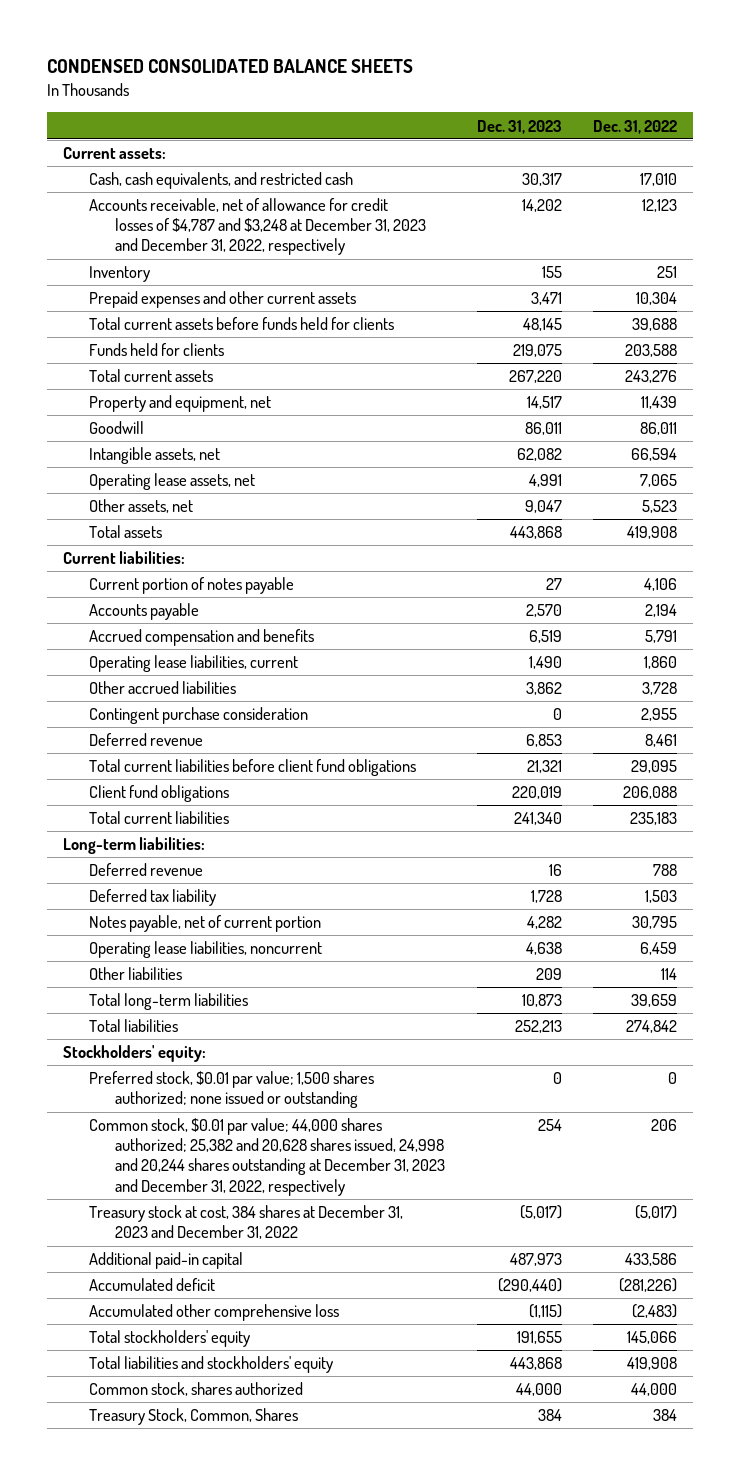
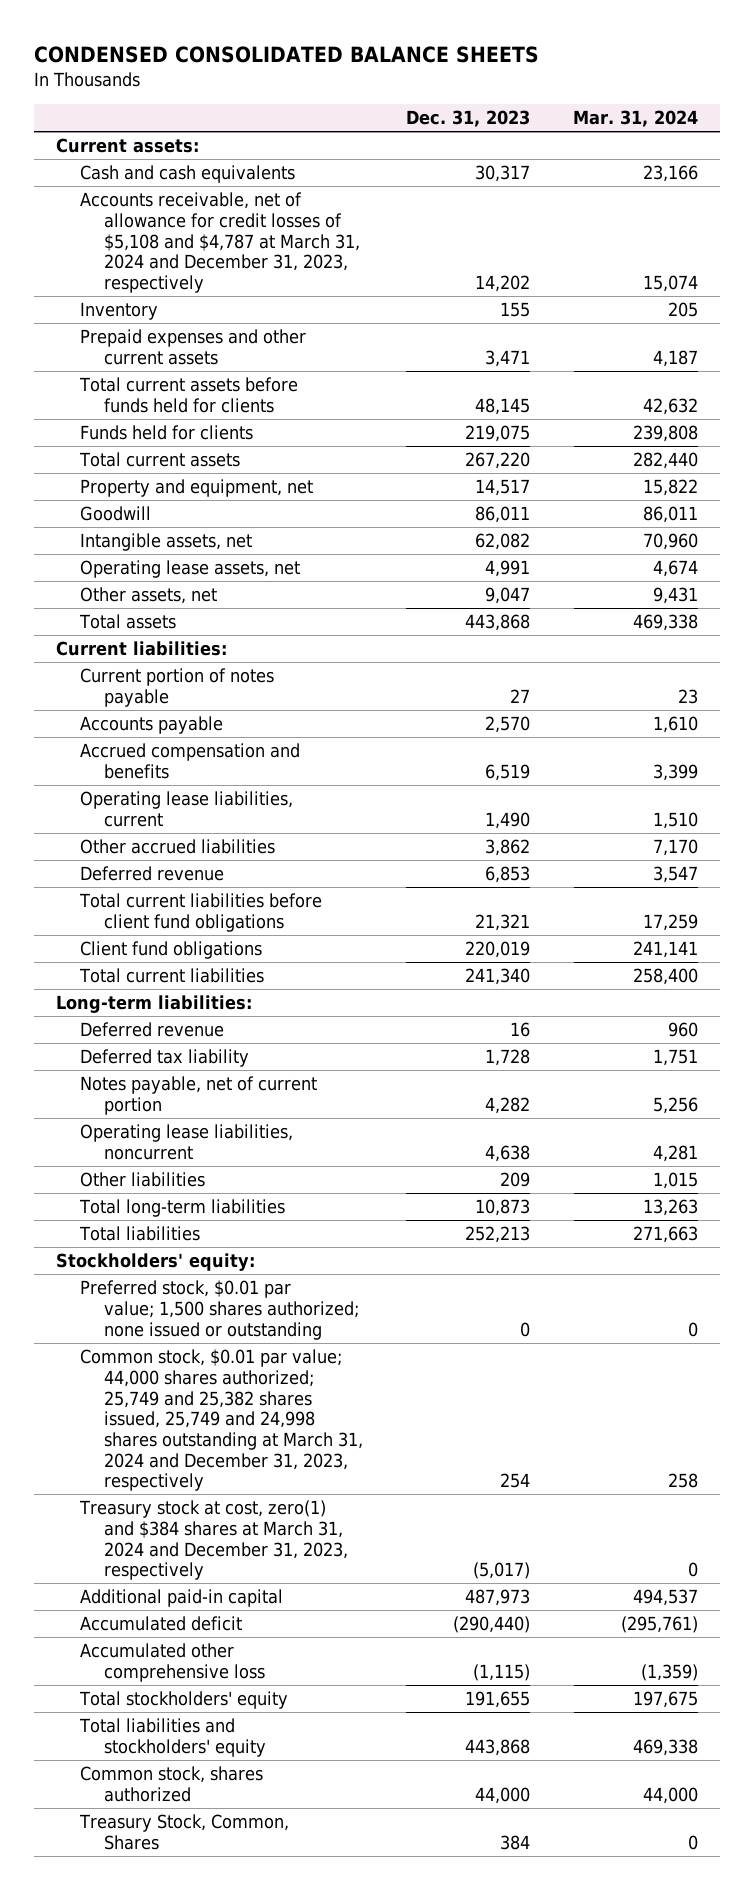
- | Dec. 31, 2023 | Dec. 31, 2022
+ | Dec. 31, 2023 | Mar. 31, 2024
- Cash, cash equivalents, and restricted cash | 30,317 | 17,010
- Accounts receivable, net of allowance for credit losses of $4,787 and $3,248 at December 31, 2023 and December 31, 2022, respectively | 14,202 | 12,123
+ Cash and cash equivalents | 30,317 | 23,166
+ Accounts receivable, net of allowance for credit losses of $5,108 and $4,787 at March 31, 2024 and December 31, 2023, respectively | 14,202 | 15,074
- Contingent purchase consideration | 0 | 2,955
- Common stock, $0.01 par value; 44,000 shares authorized; 25,382 and 20,628 shares issued, 24,998 and 20,244 shares outstanding at December 31, 2023 and December 31, 2022, respectively | 254 | 206
- Treasury stock at cost, 384 shares at December 31, 2023 and December 31, 2022 | (5,017) | (5,017)
+ Common stock, $0.01 par value; 44,000 shares authorized; 25,749 and 25,382 shares issued, 25,749 and 24,998 shares outstanding at March 31, 2024 and December 31, 2023, respectively | 254 | 258
+ Treasury stock at cost, zero(1) and $384 shares at March 31, 2024 and December 31, 2023, respectively | (5,017) | 0

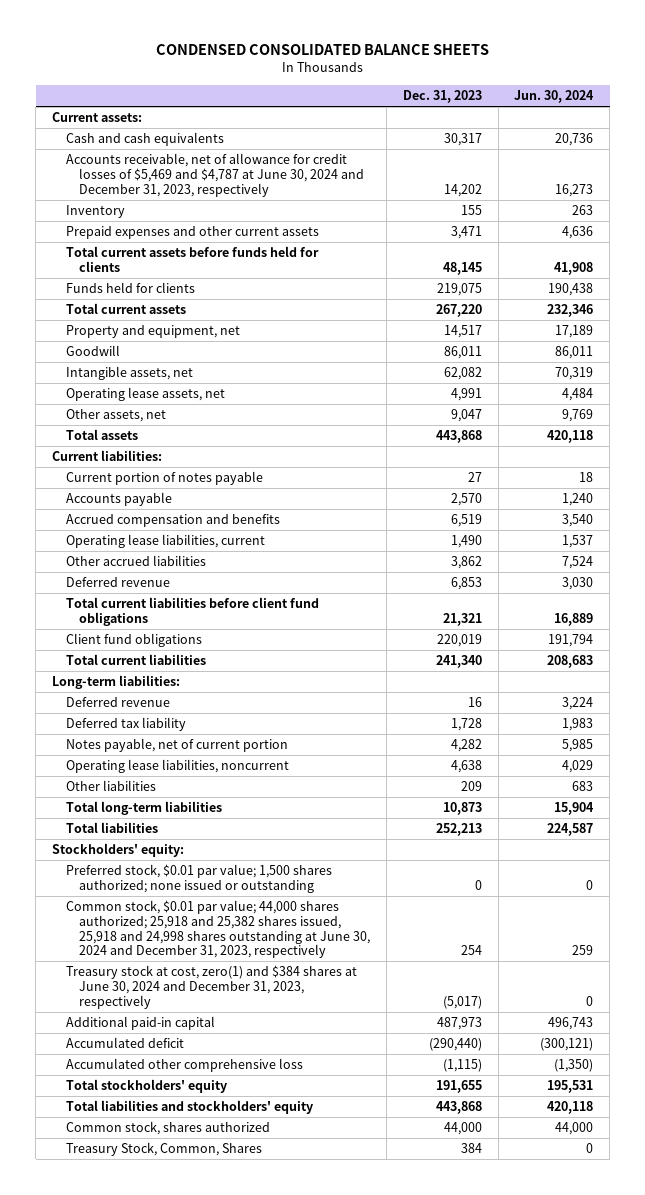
- | Dec. 31, 2023 | Mar. 31, 2024
+ | Dec. 31, 2023 | Jun. 30, 2024
- Accounts receivable, net of allowance for credit losses of $5,108 and $4,787 at March 31, 2024 and December 31, 2023, respectively | 14,202 | 15,074
+ Accounts receivable, net of allowance for credit losses of $5,469 and $4,787 at June 30, 2024 and December 31, 2023, respectively | 14,202 | 16,273
- Common stock, $0.01 par value; 44,000 shares authorized; 25,749 and 25,382 shares issued, 25,749 and 24,998 shares outstanding at March 31, 2024 and December 31, 2023, respectively | 254 | 258
- Treasury stock at cost, zero(1) and $384 shares at March 31, 2024 and December 31, 2023, respectively | (5,017) | 0
+ Common stock, $0.01 par value; 44,000 shares authorized; 25,918 and 25,382 shares issued, 25,918 and 24,998 shares outstanding at June 30, 2024 and December 31, 2023, respectively | 254 | 259
+ Treasury stock at cost, zero(1) and $384 shares at June 30, 2024 and December 31, 2023, respectively | (5,017) | 0

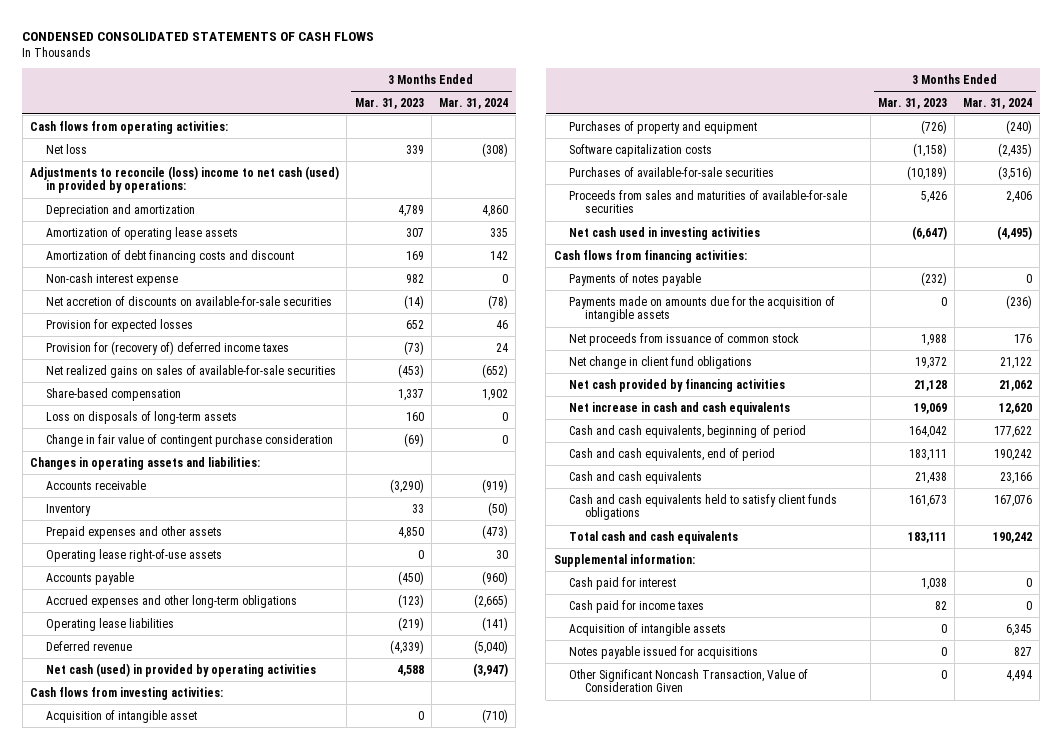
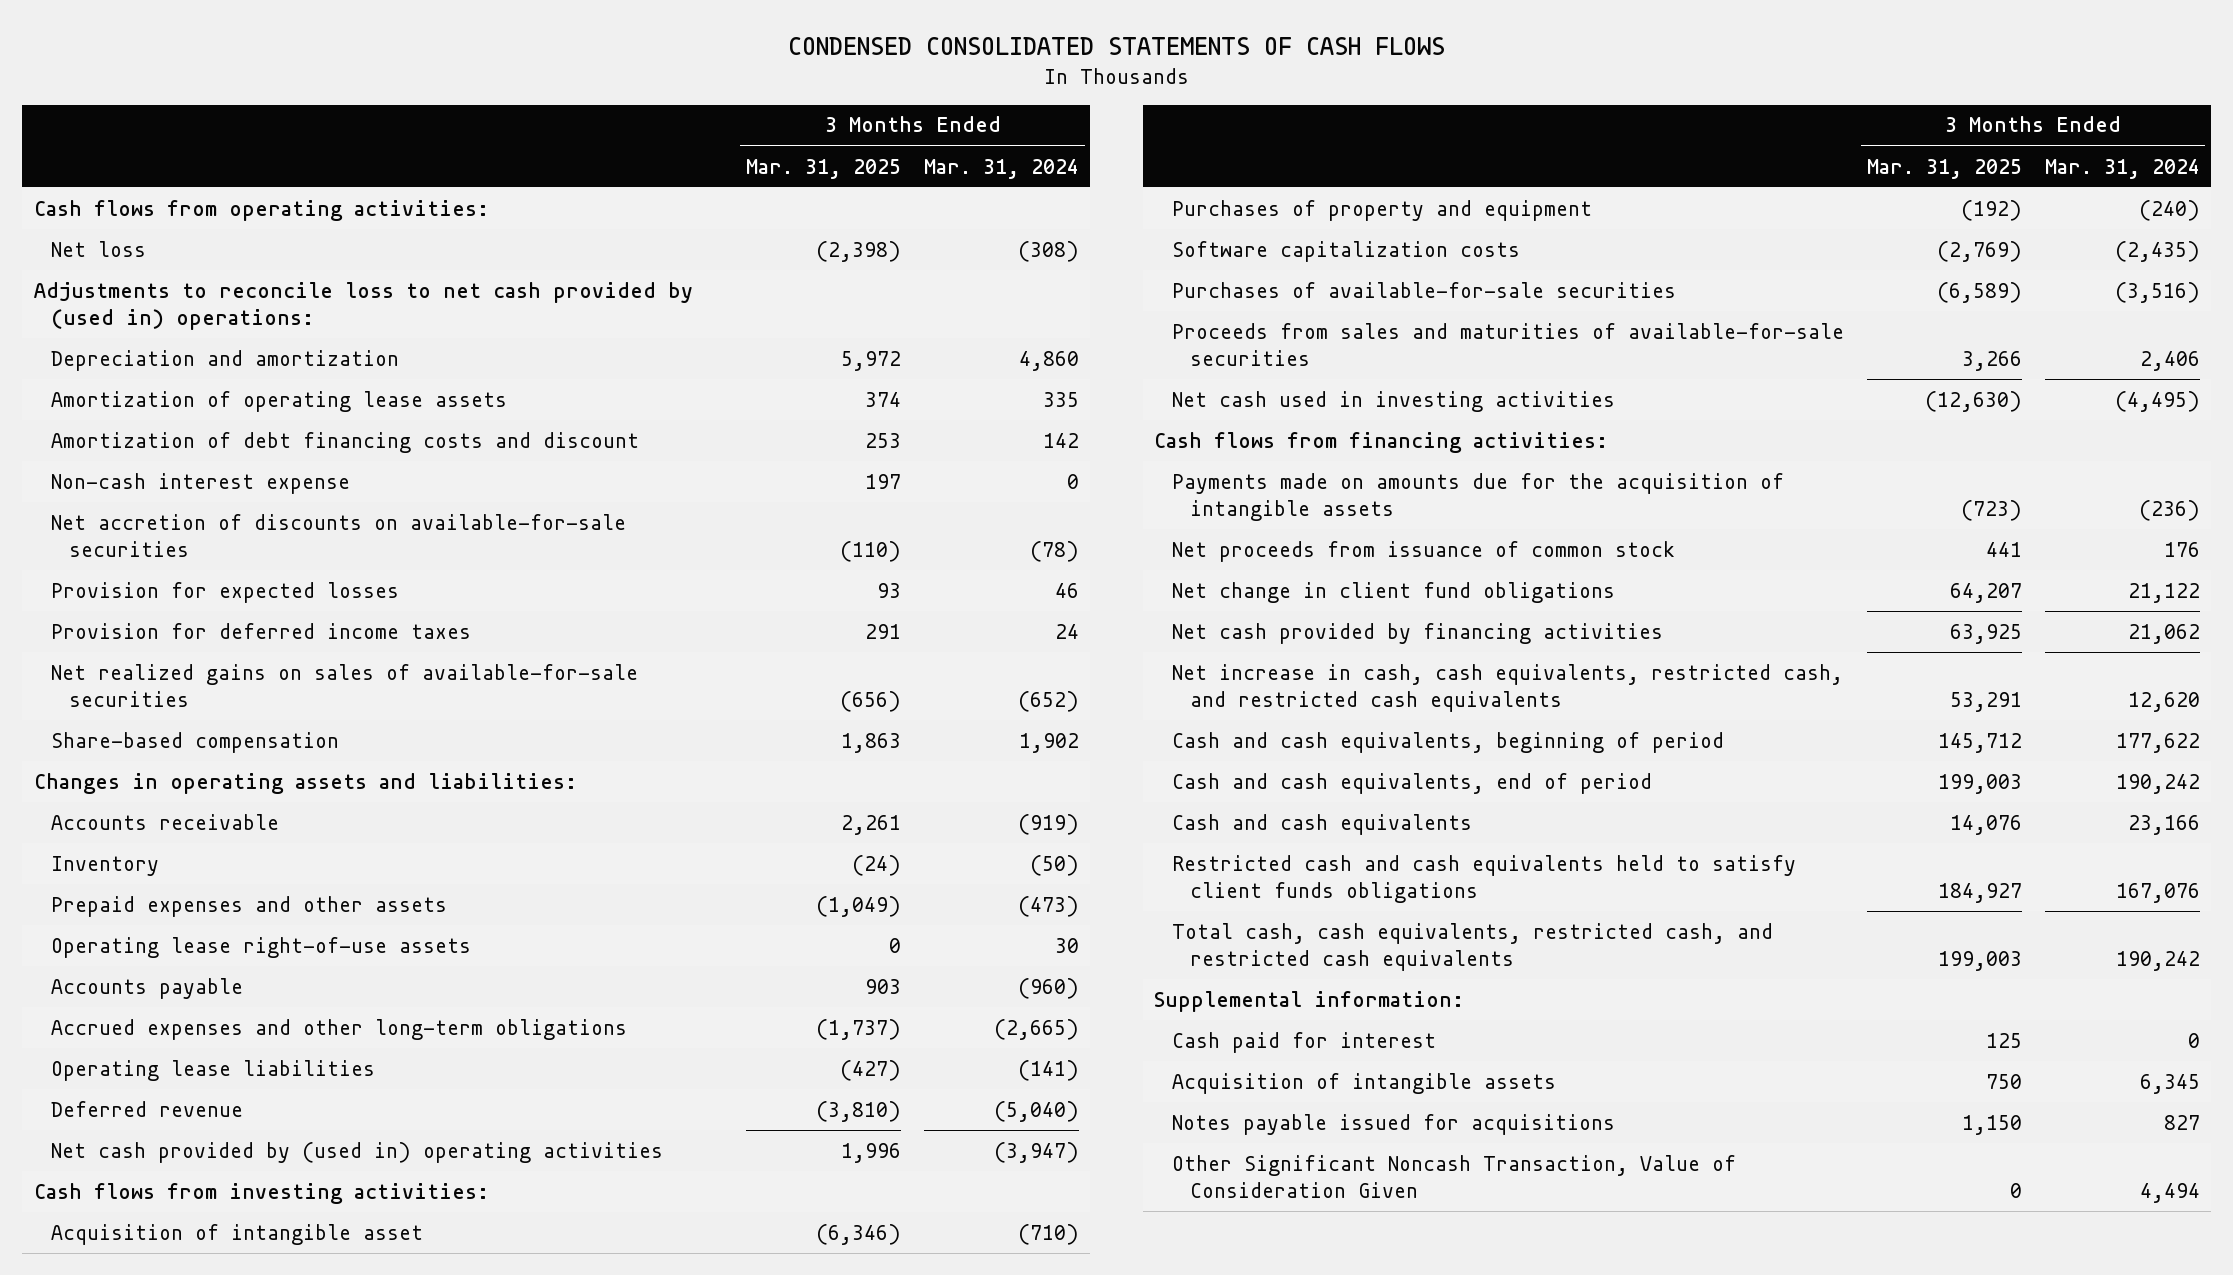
- | 3 Months Ended Mar. 31, 2023 | 3 Months Ended Mar. 31, 2024
+ | 3 Months Ended Mar. 31, 2025 | 3 Months Ended Mar. 31, 2024
- Adjustments to reconcile (loss) income to net cash (used) in provided by operations:
+ Adjustments to reconcile loss to net cash provided by (used in) operations:
- Provision for (recovery of) deferred income taxes | (73) | 24
+ Provision for deferred income taxes | 291 | 24
- Loss on disposals of long-term assets | 160 | 0
- Change in fair value of contingent purchase consideration | (69) | 0
- Net cash (used) in provided by operating activities | 4,588 | (3,947)
+ Net cash provided by (used in) operating activities | 1,996 | (3,947)
- Payments of notes payable | (232) | 0
- Net increase in cash and cash equivalents | 19,069 | 12,620
+ Net increase in cash, cash equivalents, restricted cash, and restricted cash equivalents | 53,291 | 12,620
- Cash and cash equivalents held to satisfy client funds obligations | 161,673 | 167,076
- Total cash and cash equivalents | 183,111 | 190,242
+ Restricted cash and cash equivalents held to satisfy client funds obligations | 184,927 | 167,076
+ Total cash, cash equivalents, restricted cash, and restricted cash equivalents | 199,003 | 190,242
- Cash paid for income taxes | 82 | 0

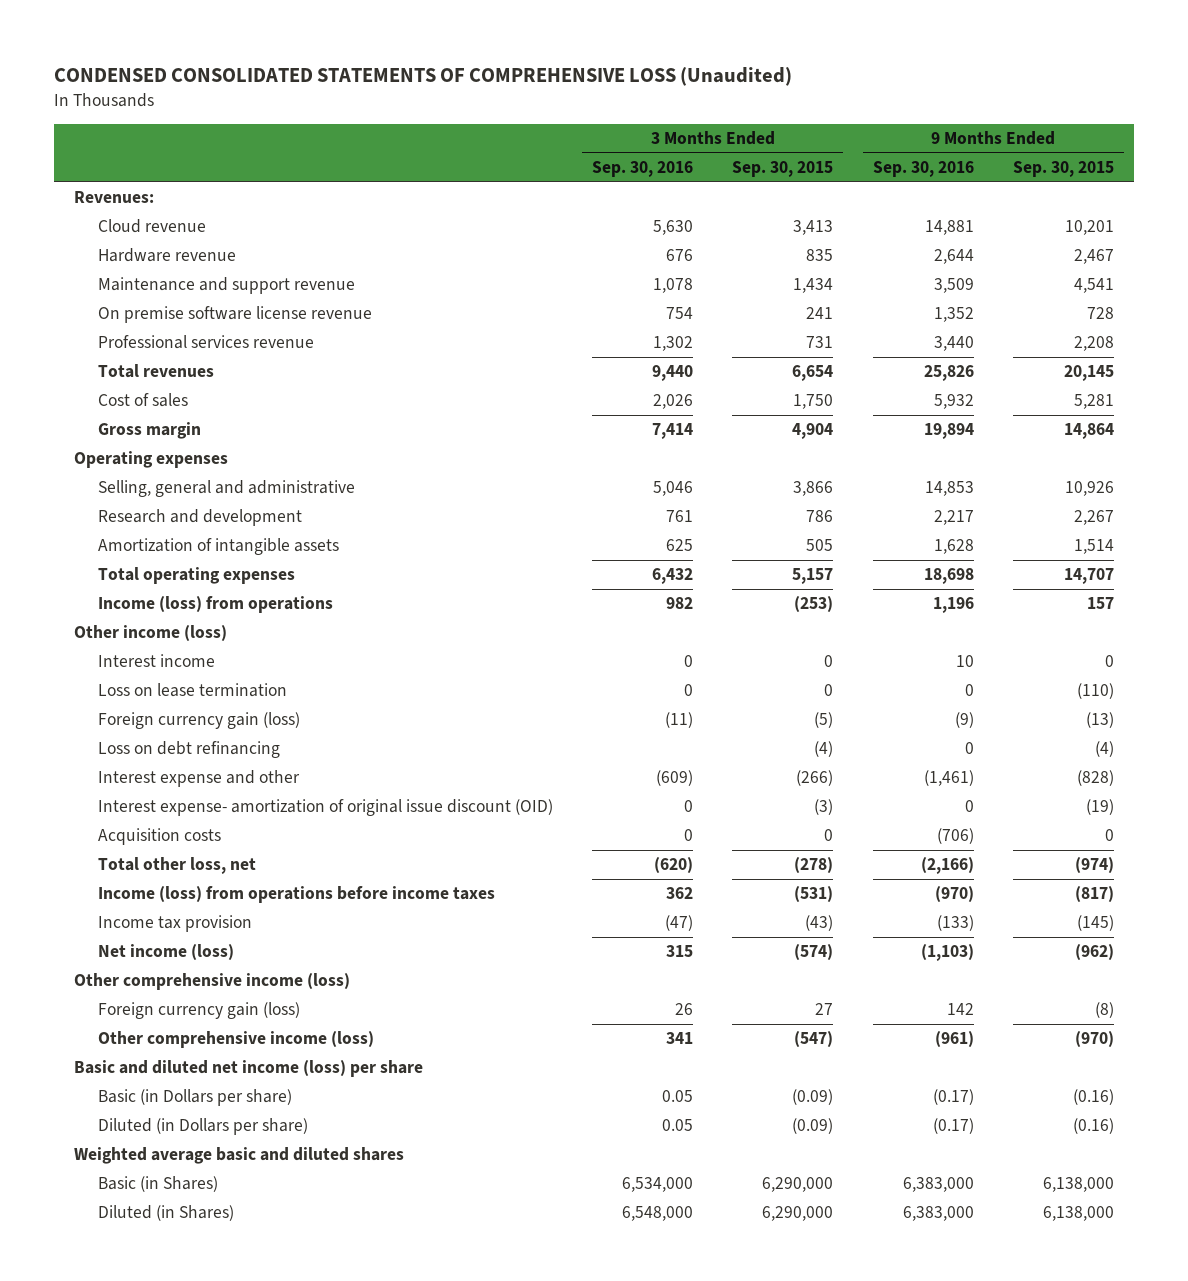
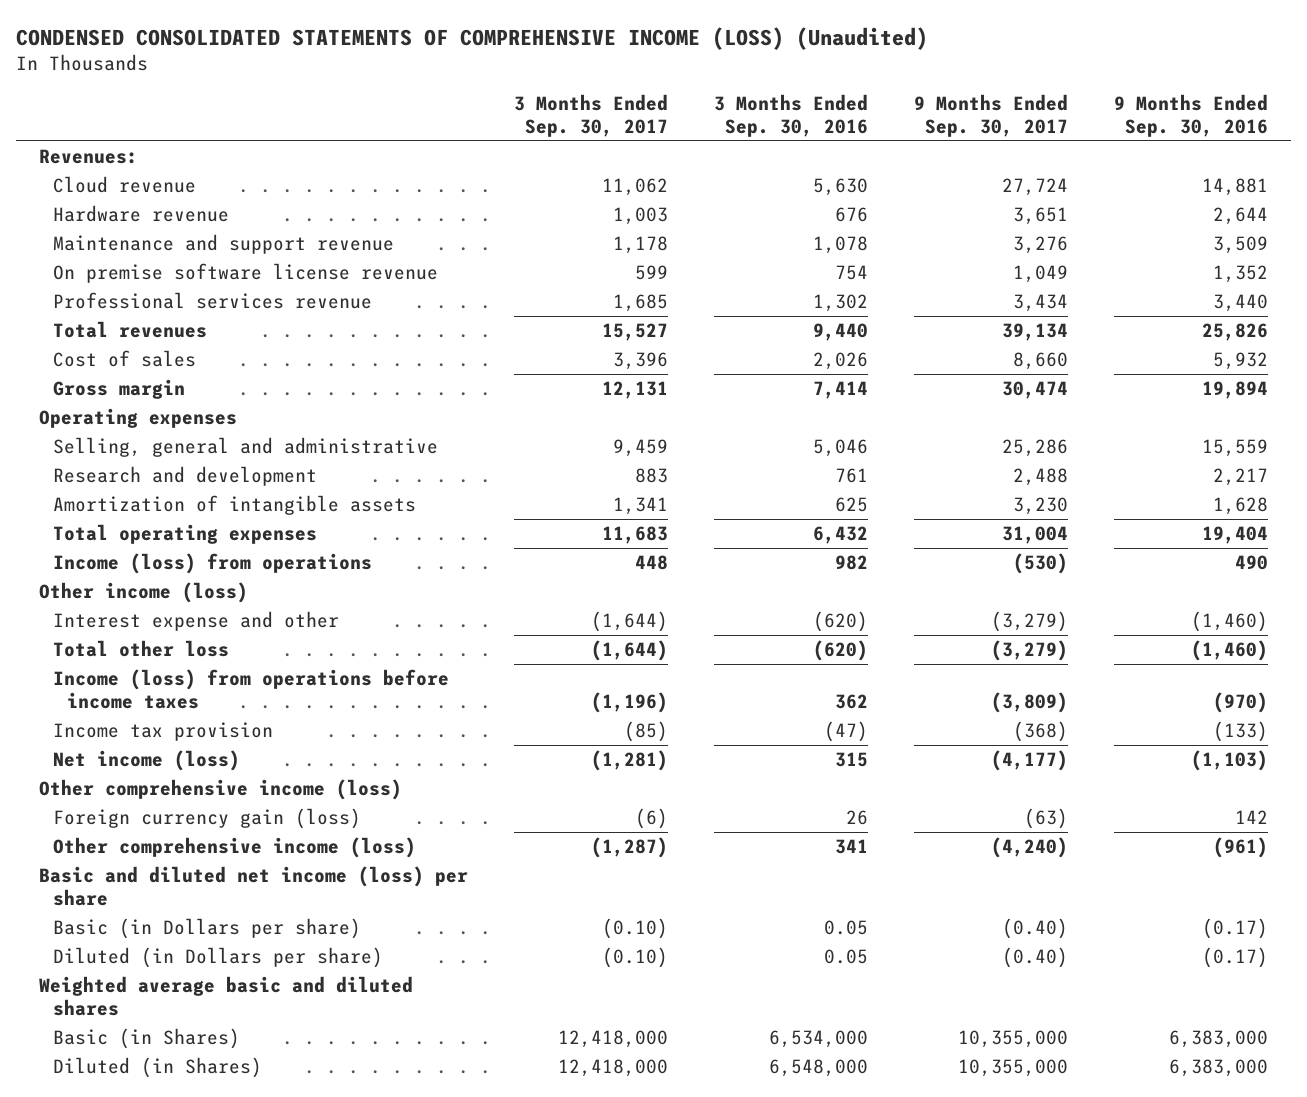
- CONDENSED CONSOLIDATED STATEMENTS OF COMPREHENSIVE LOSS (Unaudited)
+ CONDENSED CONSOLIDATED STATEMENTS OF COMPREHENSIVE INCOME (LOSS) (Unaudited)
- | 3 Months Ended Sep. 30, 2016 | 3 Months Ended Sep. 30, 2015 | 9 Months Ended Sep. 30, 2016 | 9 Months Ended Sep. 30, 2015
+ | 3 Months Ended Sep. 30, 2017 | 3 Months Ended Sep. 30, 2016 | 9 Months Ended Sep. 30, 2017 | 9 Months Ended Sep. 30, 2016
- Selling, general and administrative | 5,046 | 3,866 | 14,853 | 10,926
+ Selling, general and administrative | 9,459 | 5,046 | 25,286 | 15,559
- Total operating expenses | 6,432 | 5,157 | 18,698 | 14,707
- Income (loss) from operations | 982 | (253) | 1,196 | 157
+ Total operating expenses | 11,683 | 6,432 | 31,004 | 19,404
+ Income (loss) from operations | 448 | 982 | (530) | 490
- Interest income | 0 | 0 | 10 | 0
- Loss on lease termination | 0 | 0 | 0 | (110)
- Foreign currency gain (loss) | (11) | (5) | (9) | (13)
- Loss on debt refinancing | | (4) | 0 | (4)
- Interest expense and other | (609) | (266) | (1,461) | (828)
- Interest expense- amortization of original issue discount (OID) | 0 | (3) | 0 | (19)
- Acquisition costs | 0 | 0 | (706) | 0
- Total other loss, net | (620) | (278) | (2,166) | (974)
+ Interest expense and other | (1,644) | (620) | (3,279) | (1,460)
+ Total other loss | (1,644) | (620) | (3,279) | (1,460)

